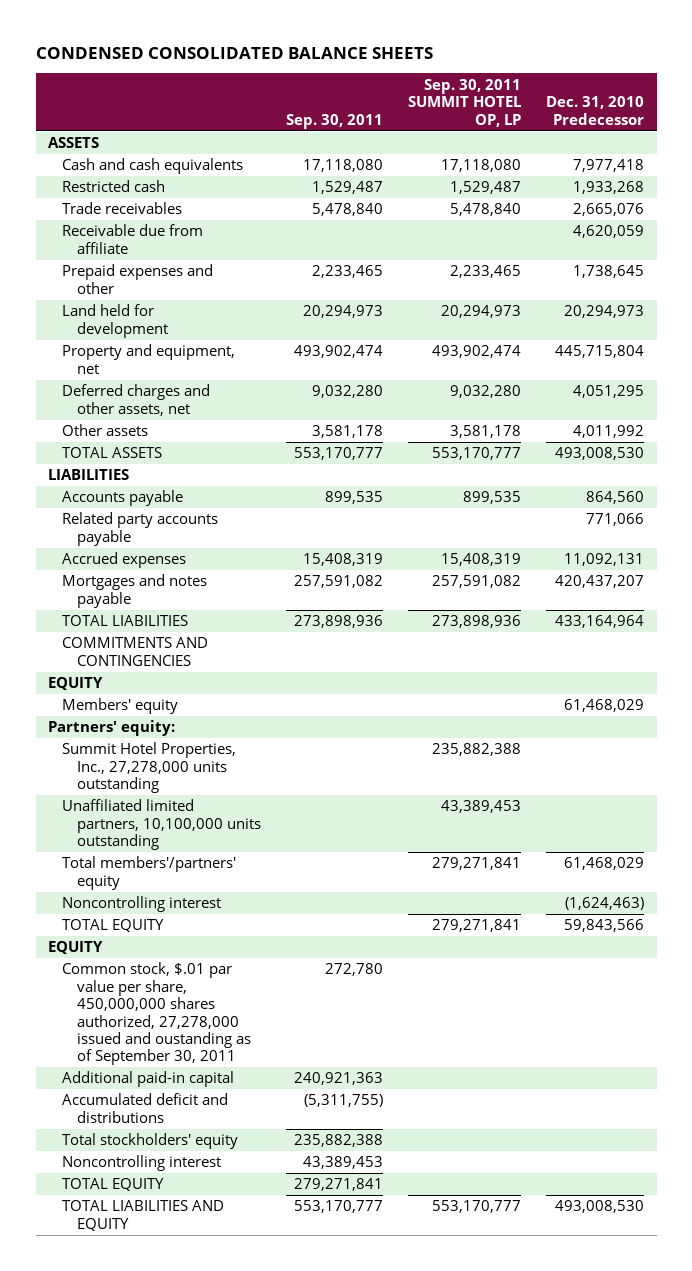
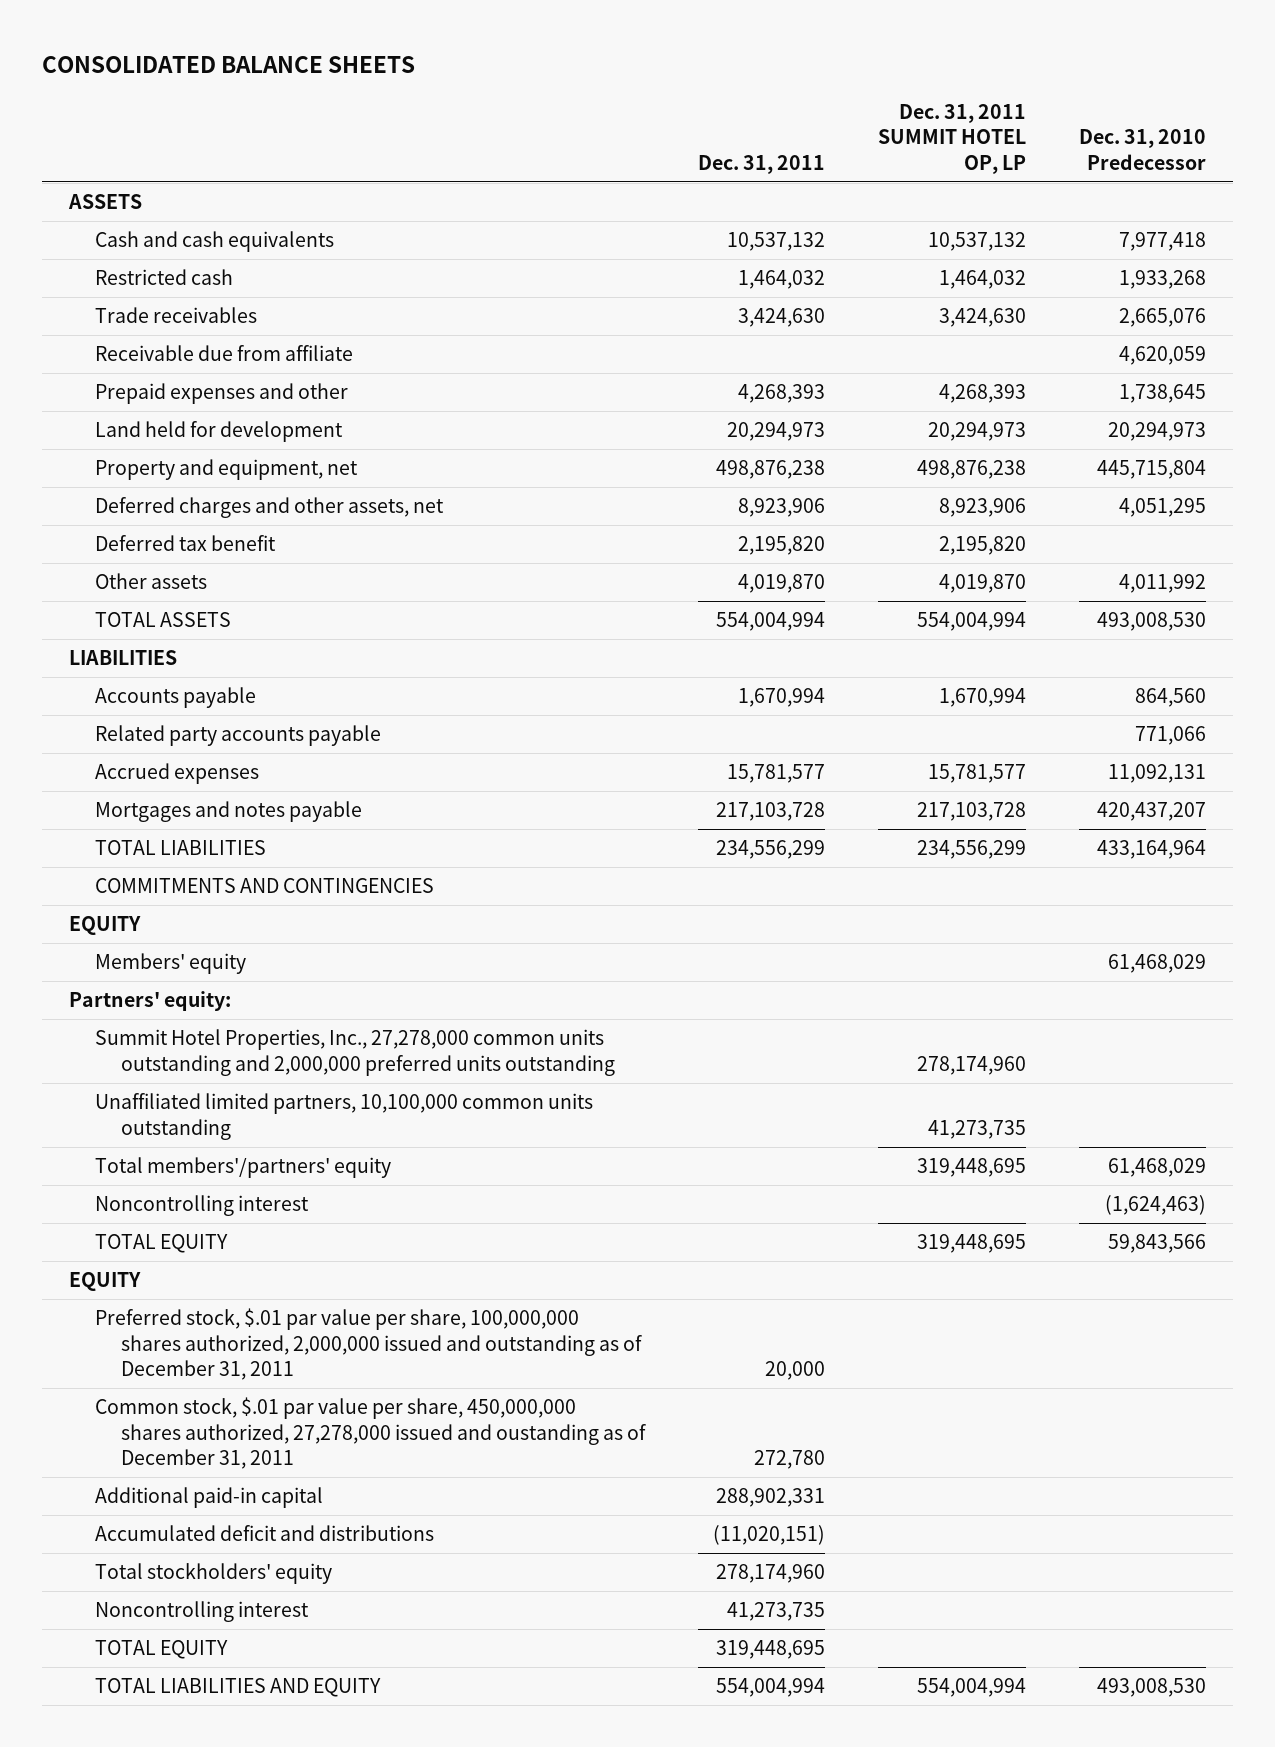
- CONDENSED CONSOLIDATED BALANCE SHEETS
+ CONSOLIDATED BALANCE SHEETS
- | Sep. 30, 2011 | Sep. 30, 2011 SUMMIT HOTEL OP, LP | Dec. 31, 2010 Predecessor
+ | Dec. 31, 2011 | Dec. 31, 2011 SUMMIT HOTEL OP, LP | Dec. 31, 2010 Predecessor
+ Deferred tax benefit | 2,195,820 | 2,195,820 |
- Summit Hotel Properties, Inc., 27,278,000 units outstanding | | 235,882,388 |
- Unaffiliated limited partners, 10,100,000 units outstanding | | 43,389,453 |
+ Summit Hotel Properties, Inc., 27,278,000 common units outstanding and 2,000,000 preferred units outstanding | | 278,174,960 |
+ Unaffiliated limited partners, 10,100,000 common units outstanding | | 41,273,735 |
- Common stock, $.01 par value per share, 450,000,000 shares authorized, 27,278,000 issued and oustanding as of September 30, 2011 | 272,780 | |
+ Preferred stock, $.01 par value per share, 100,000,000 shares authorized, 2,000,000 issued and outstanding as of December 31, 2011 | 20,000 | |
+ Common stock, $.01 par value per share, 450,000,000 shares authorized, 27,278,000 issued and oustanding as of December 31, 2011 | 272,780 | |

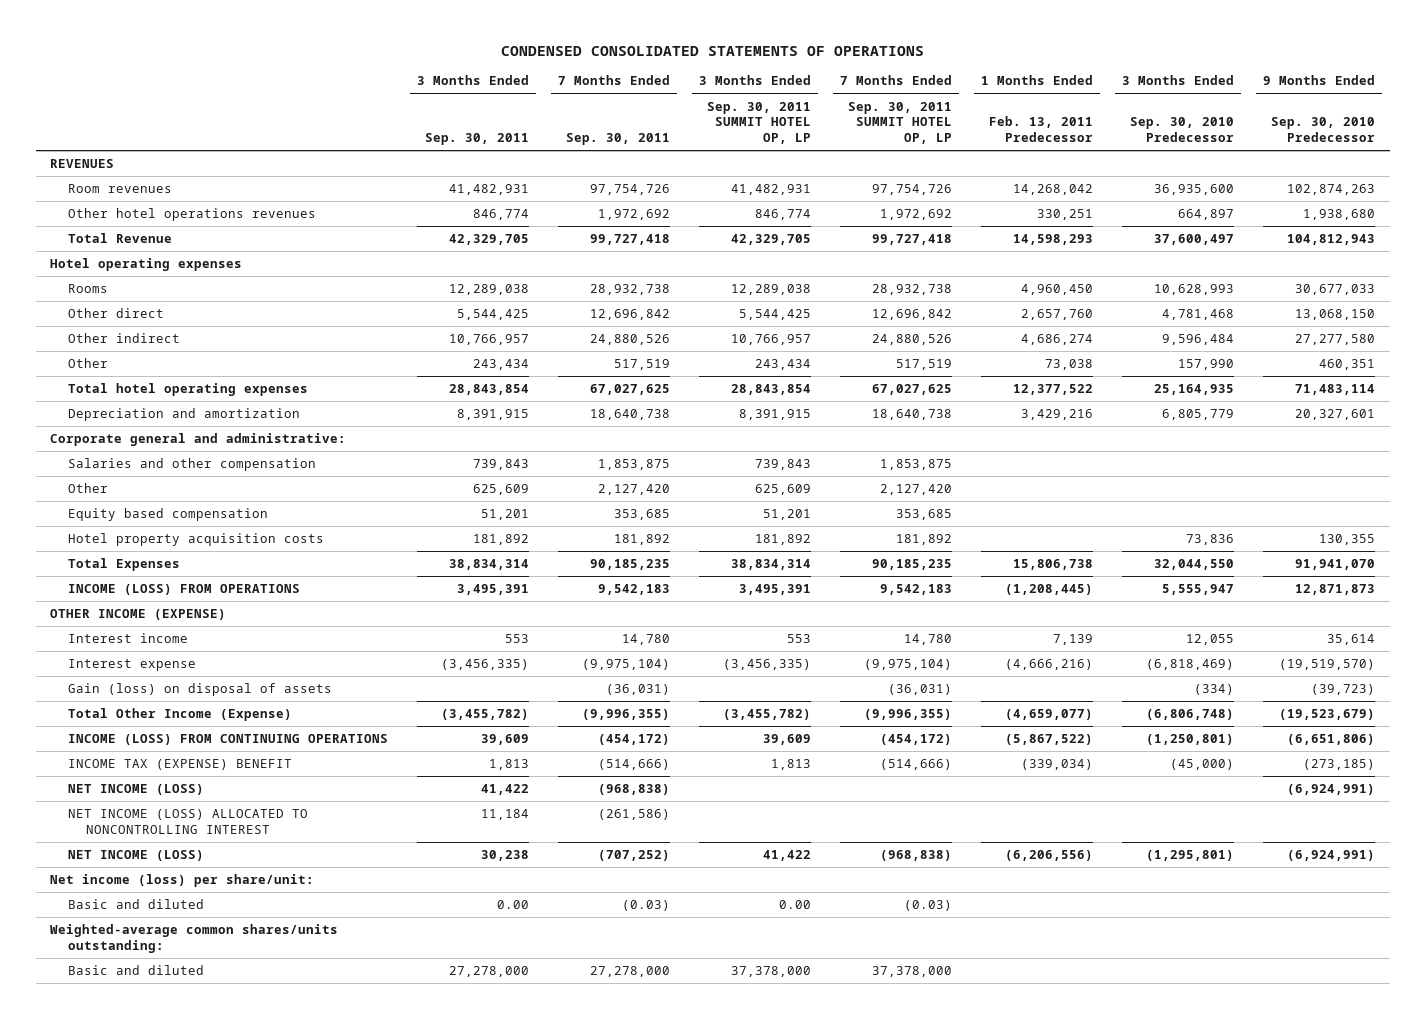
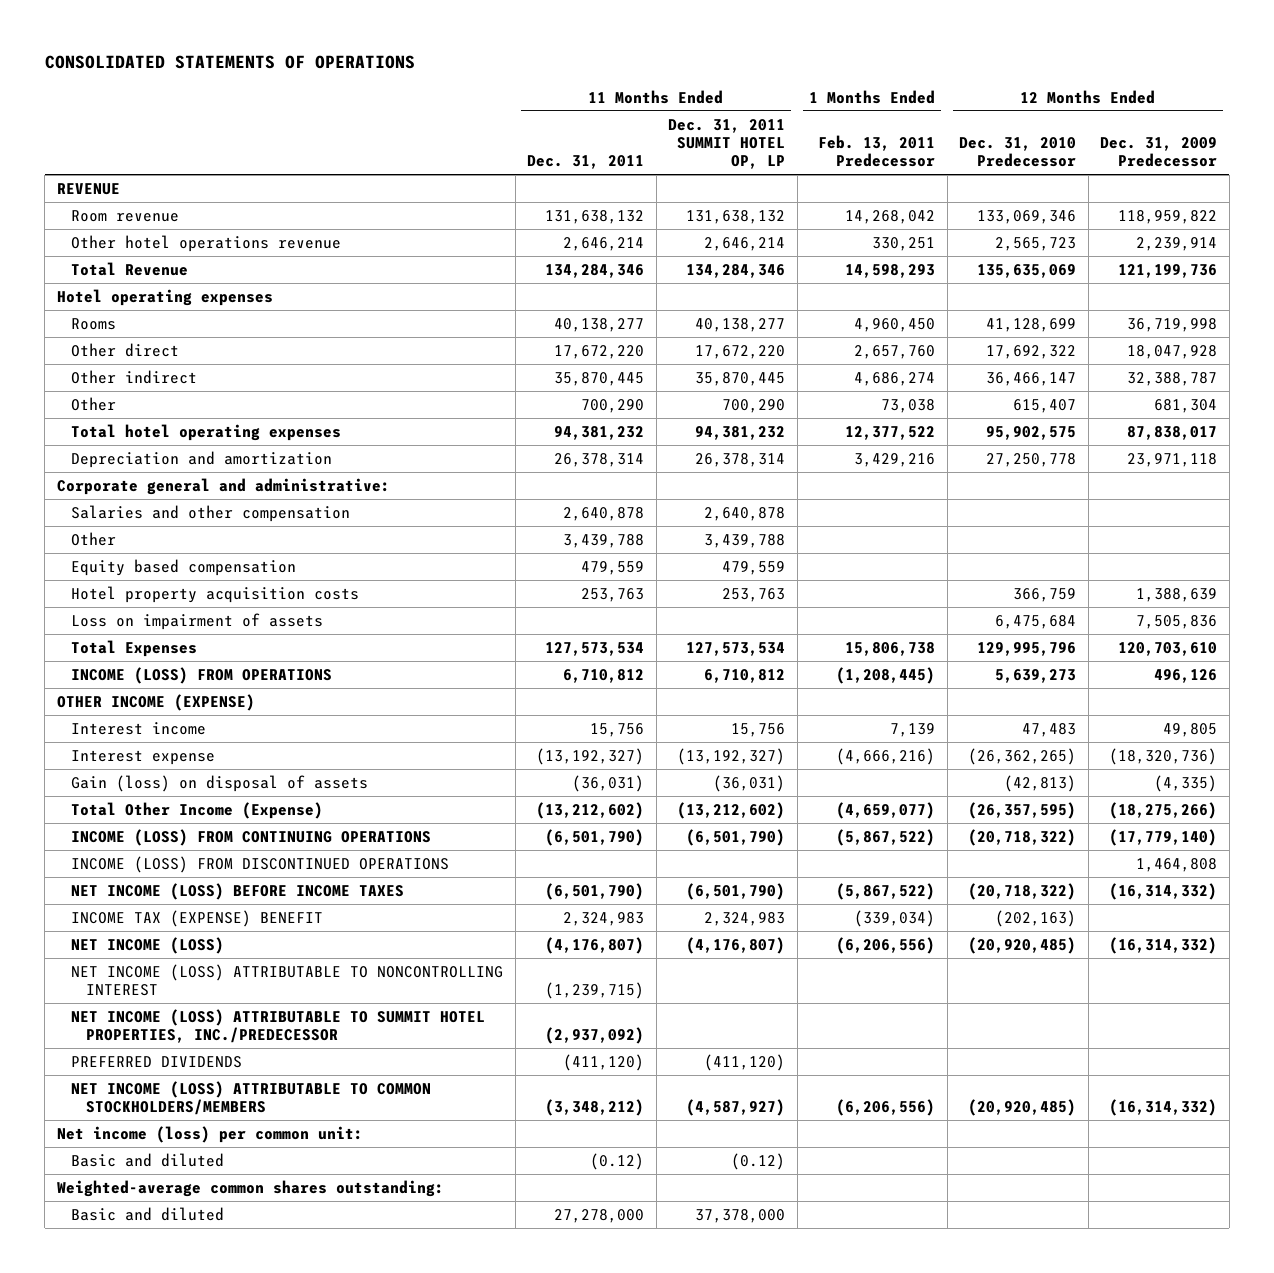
- CONDENSED CONSOLIDATED STATEMENTS OF OPERATIONS
+ CONSOLIDATED STATEMENTS OF OPERATIONS
- | 3 Months Ended Sep. 30, 2011 | 7 Months Ended Sep. 30, 2011 | 3 Months Ended Sep. 30, 2011 SUMMIT HOTEL OP, LP | 7 Months Ended Sep. 30, 2011 SUMMIT HOTEL OP, LP | 1 Months Ended Feb. 13, 2011 Predecessor | 3 Months Ended Sep. 30, 2010 Predecessor | 9 Months Ended Sep. 30, 2010 Predecessor
+ | 11 Months Ended Dec. 31, 2011 | 11 Months Ended Dec. 31, 2011 SUMMIT HOTEL OP, LP | 1 Months Ended Feb. 13, 2011 Predecessor | 12 Months Ended Dec. 31, 2010 Predecessor | 12 Months Ended Dec. 31, 2009 Predecessor
- REVENUES
- Room revenues | 41,482,931 | 97,754,726 | 41,482,931 | 97,754,726 | 14,268,042 | 36,935,600 | 102,874,263
- Other hotel operations revenues | 846,774 | 1,972,692 | 846,774 | 1,972,692 | 330,251 | 664,897 | 1,938,680
+ REVENUE
+ Room revenue | 131,638,132 | 131,638,132 | 14,268,042 | 133,069,346 | 118,959,822
+ Other hotel operations revenue | 2,646,214 | 2,646,214 | 330,251 | 2,565,723 | 2,239,914
+ Loss on impairment of assets | | | | 6,475,684 | 7,505,836
+ INCOME (LOSS) FROM DISCONTINUED OPERATIONS | | | | | 1,464,808
+ NET INCOME (LOSS) BEFORE INCOME TAXES | (6,501,790) | (6,501,790) | (5,867,522) | (20,718,322) | (16,314,332)
- NET INCOME (LOSS) | 41,422 | (968,838) | | | | | (6,924,991)
- NET INCOME (LOSS) ALLOCATED TO NONCONTROLLING INTEREST | 11,184 | (261,586) | | | | |
- Net income (loss) per share/unit:
+ NET INCOME (LOSS) ATTRIBUTABLE TO NONCONTROLLING INTEREST | (1,239,715) | | | |
+ NET INCOME (LOSS) ATTRIBUTABLE TO SUMMIT HOTEL PROPERTIES, INC./PREDECESSOR | (2,937,092) | | | |
+ PREFERRED DIVIDENDS | (411,120) | (411,120) | | |
+ NET INCOME (LOSS) ATTRIBUTABLE TO COMMON STOCKHOLDERS/MEMBERS | (3,348,212) | (4,587,927) | (6,206,556) | (20,920,485) | (16,314,332)
+ Net income (loss) per common unit:
- Weighted-average common shares/units outstanding:
+ Weighted-average common shares outstanding:

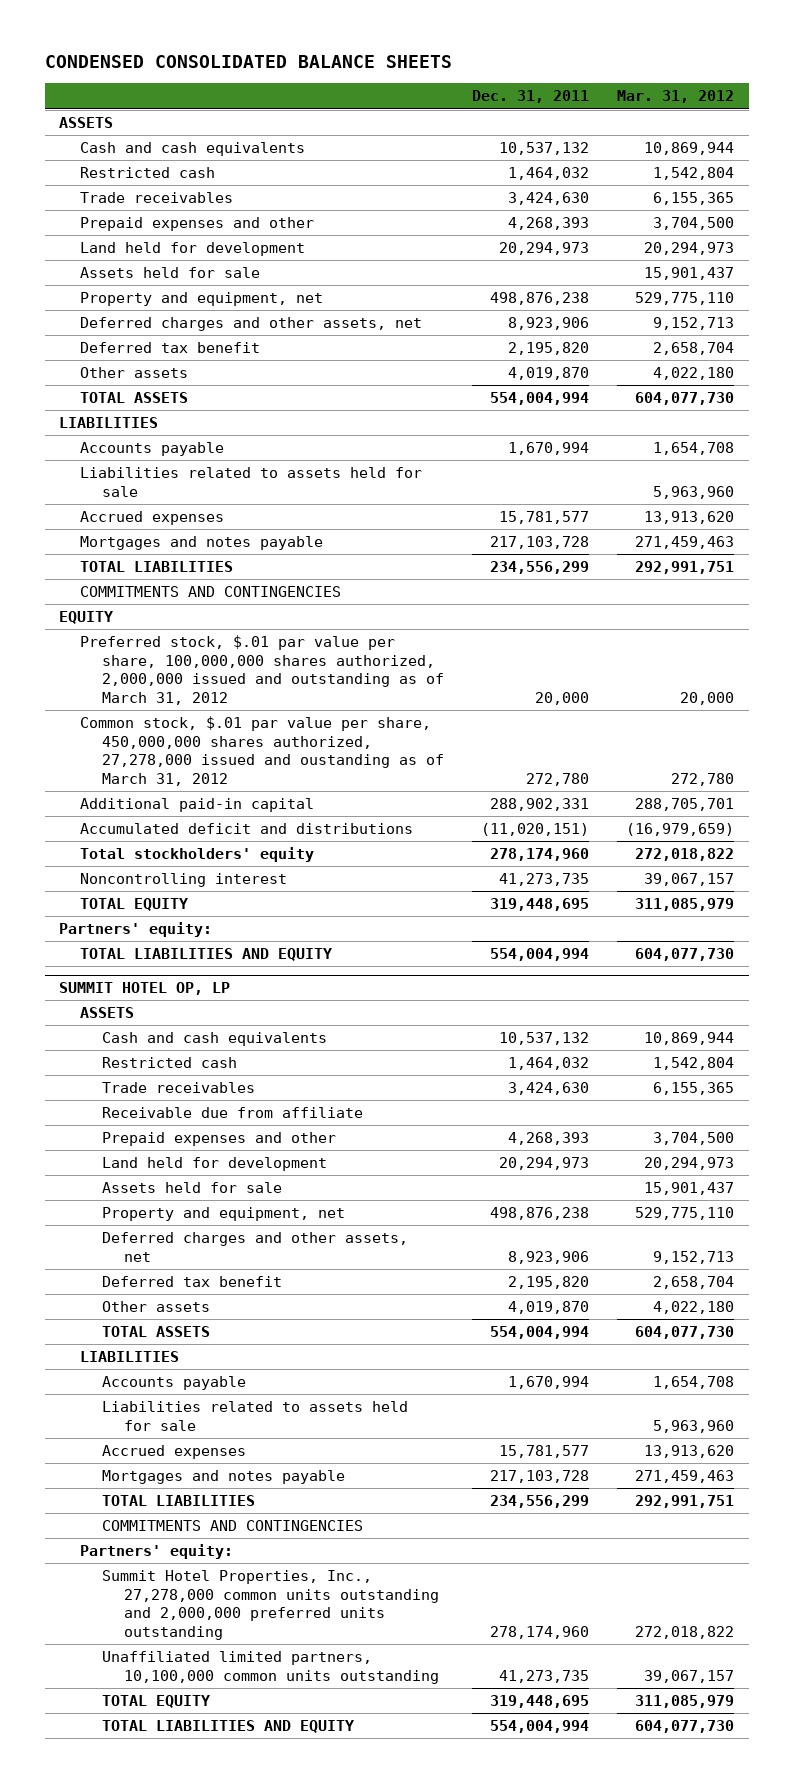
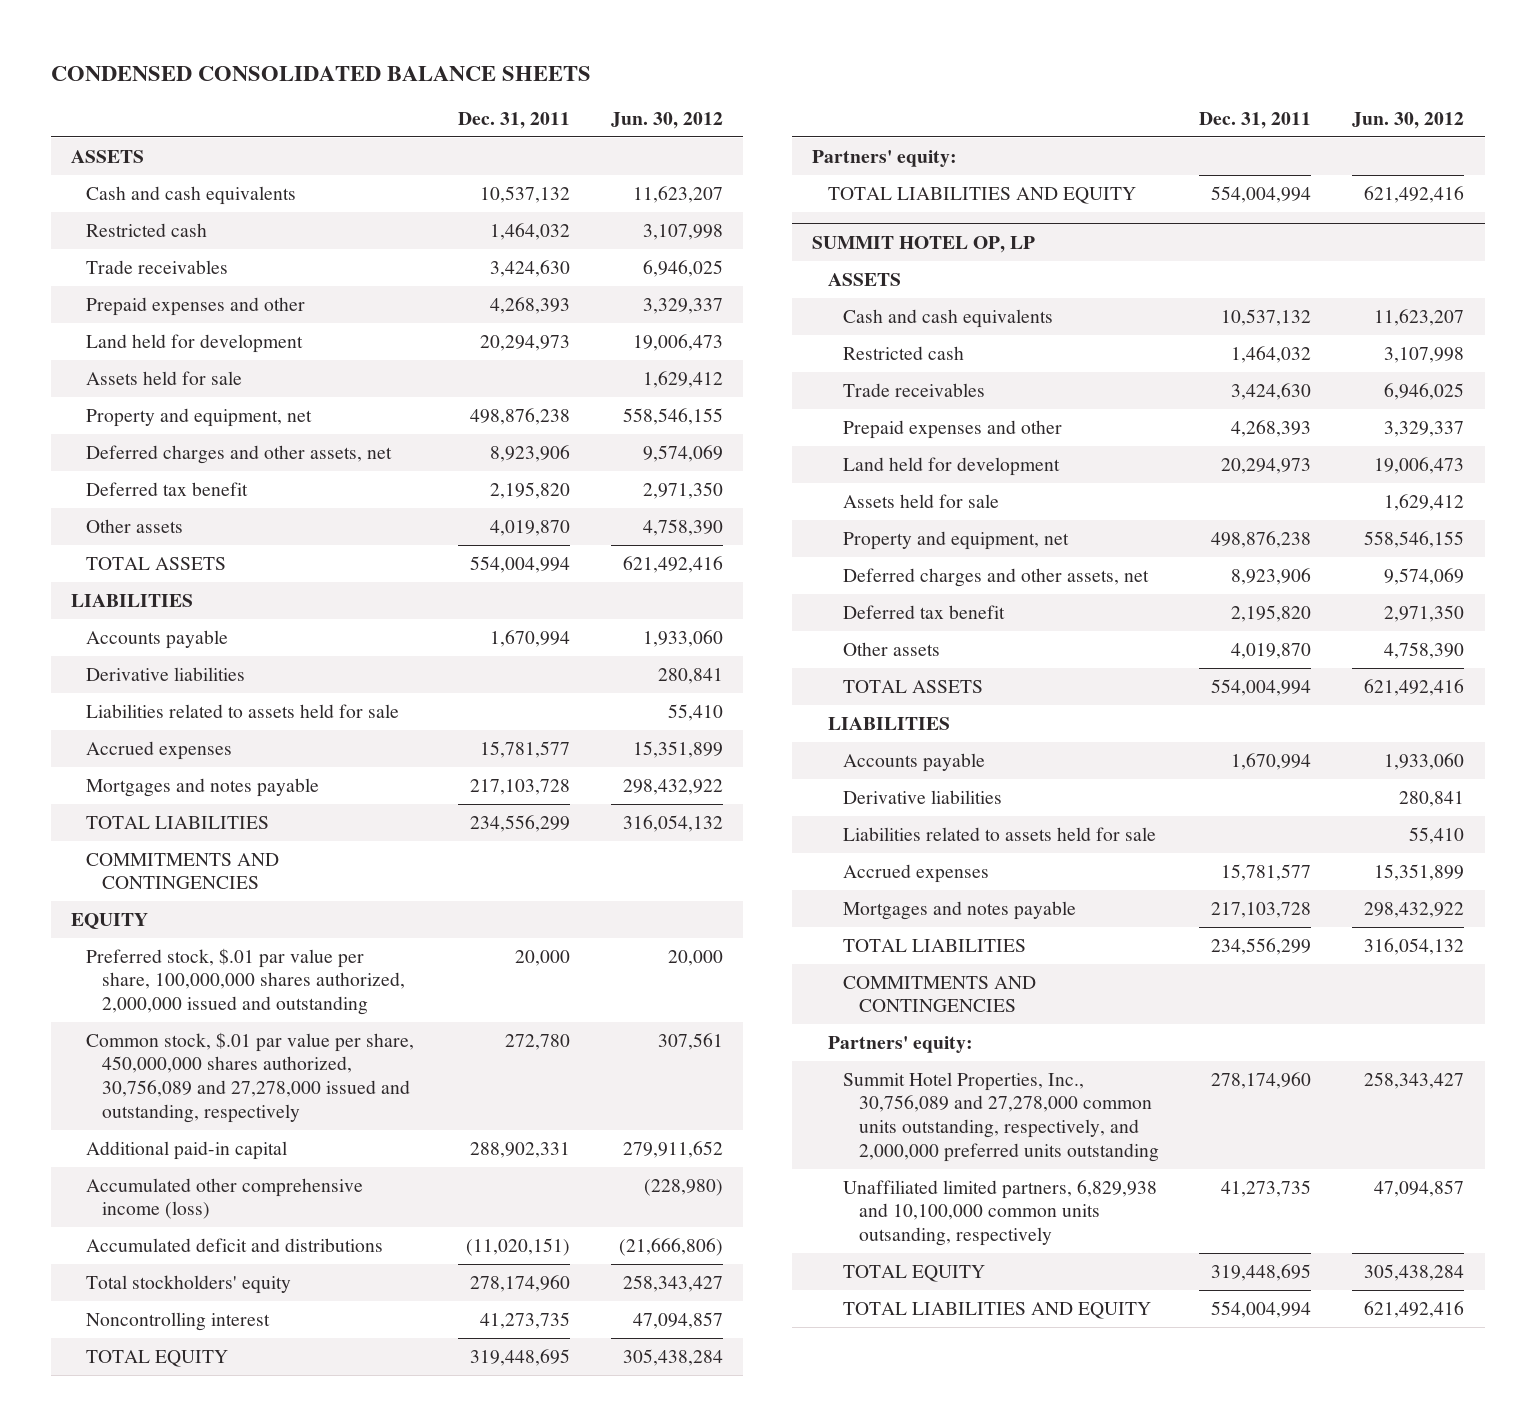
- | Dec. 31, 2011 | Mar. 31, 2012
+ | Dec. 31, 2011 | Jun. 30, 2012
+ Derivative liabilities | | 280,841
- Preferred stock, $.01 par value per share, 100,000,000 shares authorized, 2,000,000 issued and outstanding as of March 31, 2012 | 20,000 | 20,000
- Common stock, $.01 par value per share, 450,000,000 shares authorized, 27,278,000 issued and oustanding as of March 31, 2012 | 272,780 | 272,780
+ Preferred stock, $.01 par value per share, 100,000,000 shares authorized, 2,000,000 issued and outstanding | 20,000 | 20,000
+ Common stock, $.01 par value per share, 450,000,000 shares authorized, 30,756,089 and 27,278,000 issued and outstanding, respectively | 272,780 | 307,561
+ Accumulated other comprehensive income (loss) | | (228,980)
@ SUMMIT HOTEL OP, LP
- Receivable due from affiliate
+ Derivative liabilities | | 280,841
- Summit Hotel Properties, Inc., 27,278,000 common units outstanding and 2,000,000 preferred units outstanding | 278,174,960 | 272,018,822
- Unaffiliated limited partners, 10,100,000 common units outstanding | 41,273,735 | 39,067,157
+ Summit Hotel Properties, Inc., 30,756,089 and 27,278,000 common units outstanding, respectively, and 2,000,000 preferred units outstanding | 278,174,960 | 258,343,427
+ Unaffiliated limited partners, 6,829,938 and 10,100,000 common units outsanding, respectively | 41,273,735 | 47,094,857

